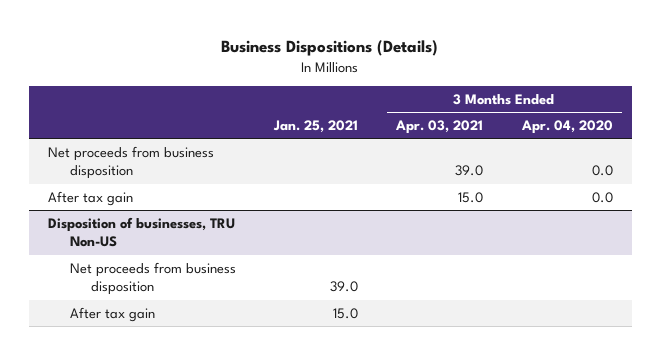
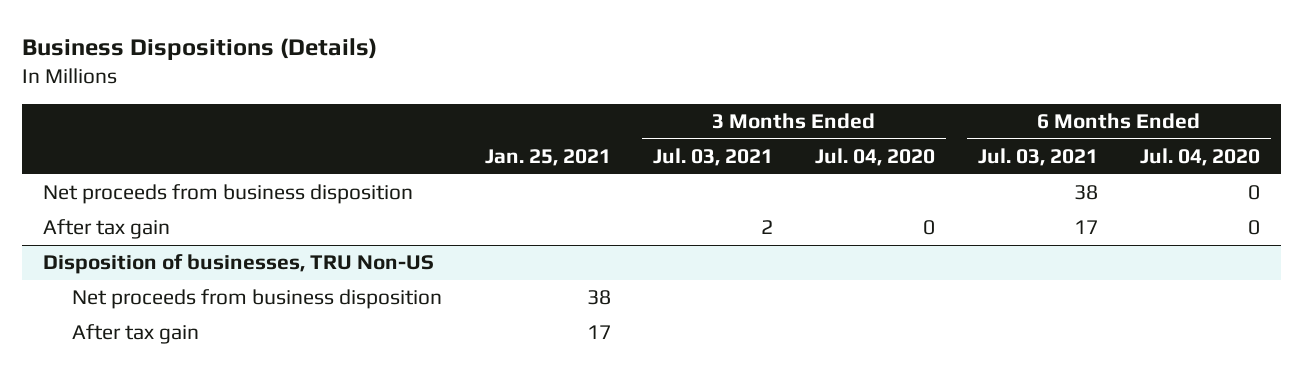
- | Jan. 25, 2021 | 3 Months Ended Apr. 03, 2021 | 3 Months Ended Apr. 04, 2020
+ | Jan. 25, 2021 | 3 Months Ended Jul. 03, 2021 | 3 Months Ended Jul. 04, 2020 | 6 Months Ended Jul. 03, 2021 | 6 Months Ended Jul. 04, 2020
@ Disposition of businesses, TRU Non-US
- Net proceeds from business disposition | 39.0 | |
- After tax gain | 15.0 | |
+ Net proceeds from business disposition | 38 | | | |
+ After tax gain | 17 | | | |

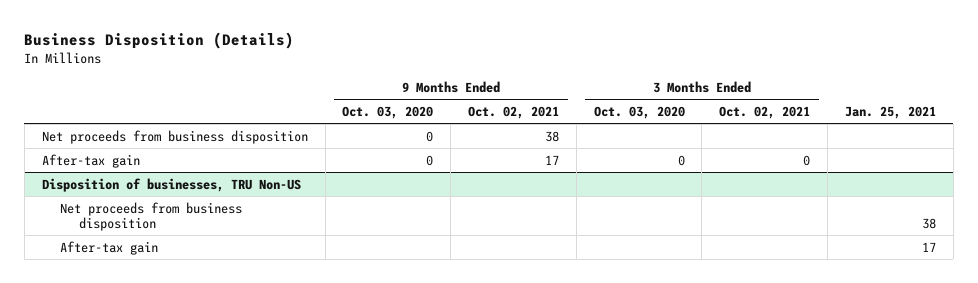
- Business Dispositions (Details)
+ Business Disposition (Details)
- | Jan. 25, 2021 | 3 Months Ended Jul. 03, 2021 | 3 Months Ended Jul. 04, 2020 | 6 Months Ended Jul. 03, 2021 | 6 Months Ended Jul. 04, 2020
+ | 9 Months Ended Oct. 03, 2020 | 9 Months Ended Oct. 02, 2021 | 3 Months Ended Oct. 03, 2020 | 3 Months Ended Oct. 02, 2021 | Jan. 25, 2021
- After tax gain | | 2 | 0 | 17 | 0
+ After-tax gain | 0 | 17 | 0 | 0 |
@ Disposition of businesses, TRU Non-US
- After tax gain | 17 | | | |
+ After-tax gain | | | | | 17

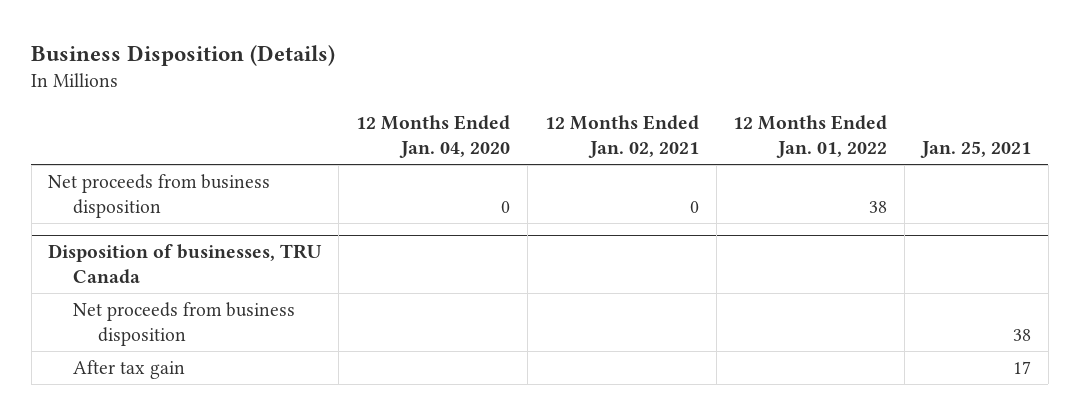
- | 9 Months Ended Oct. 03, 2020 | 9 Months Ended Oct. 02, 2021 | 3 Months Ended Oct. 03, 2020 | 3 Months Ended Oct. 02, 2021 | Jan. 25, 2021
+ | 12 Months Ended Jan. 04, 2020 | 12 Months Ended Jan. 02, 2021 | 12 Months Ended Jan. 01, 2022 | Jan. 25, 2021
- After-tax gain | 0 | 17 | 0 | 0 |
- Disposition of businesses, TRU Non-US
+ Disposition of businesses, TRU Canada
- After-tax gain | | | | | 17
+ After tax gain | | | | 17

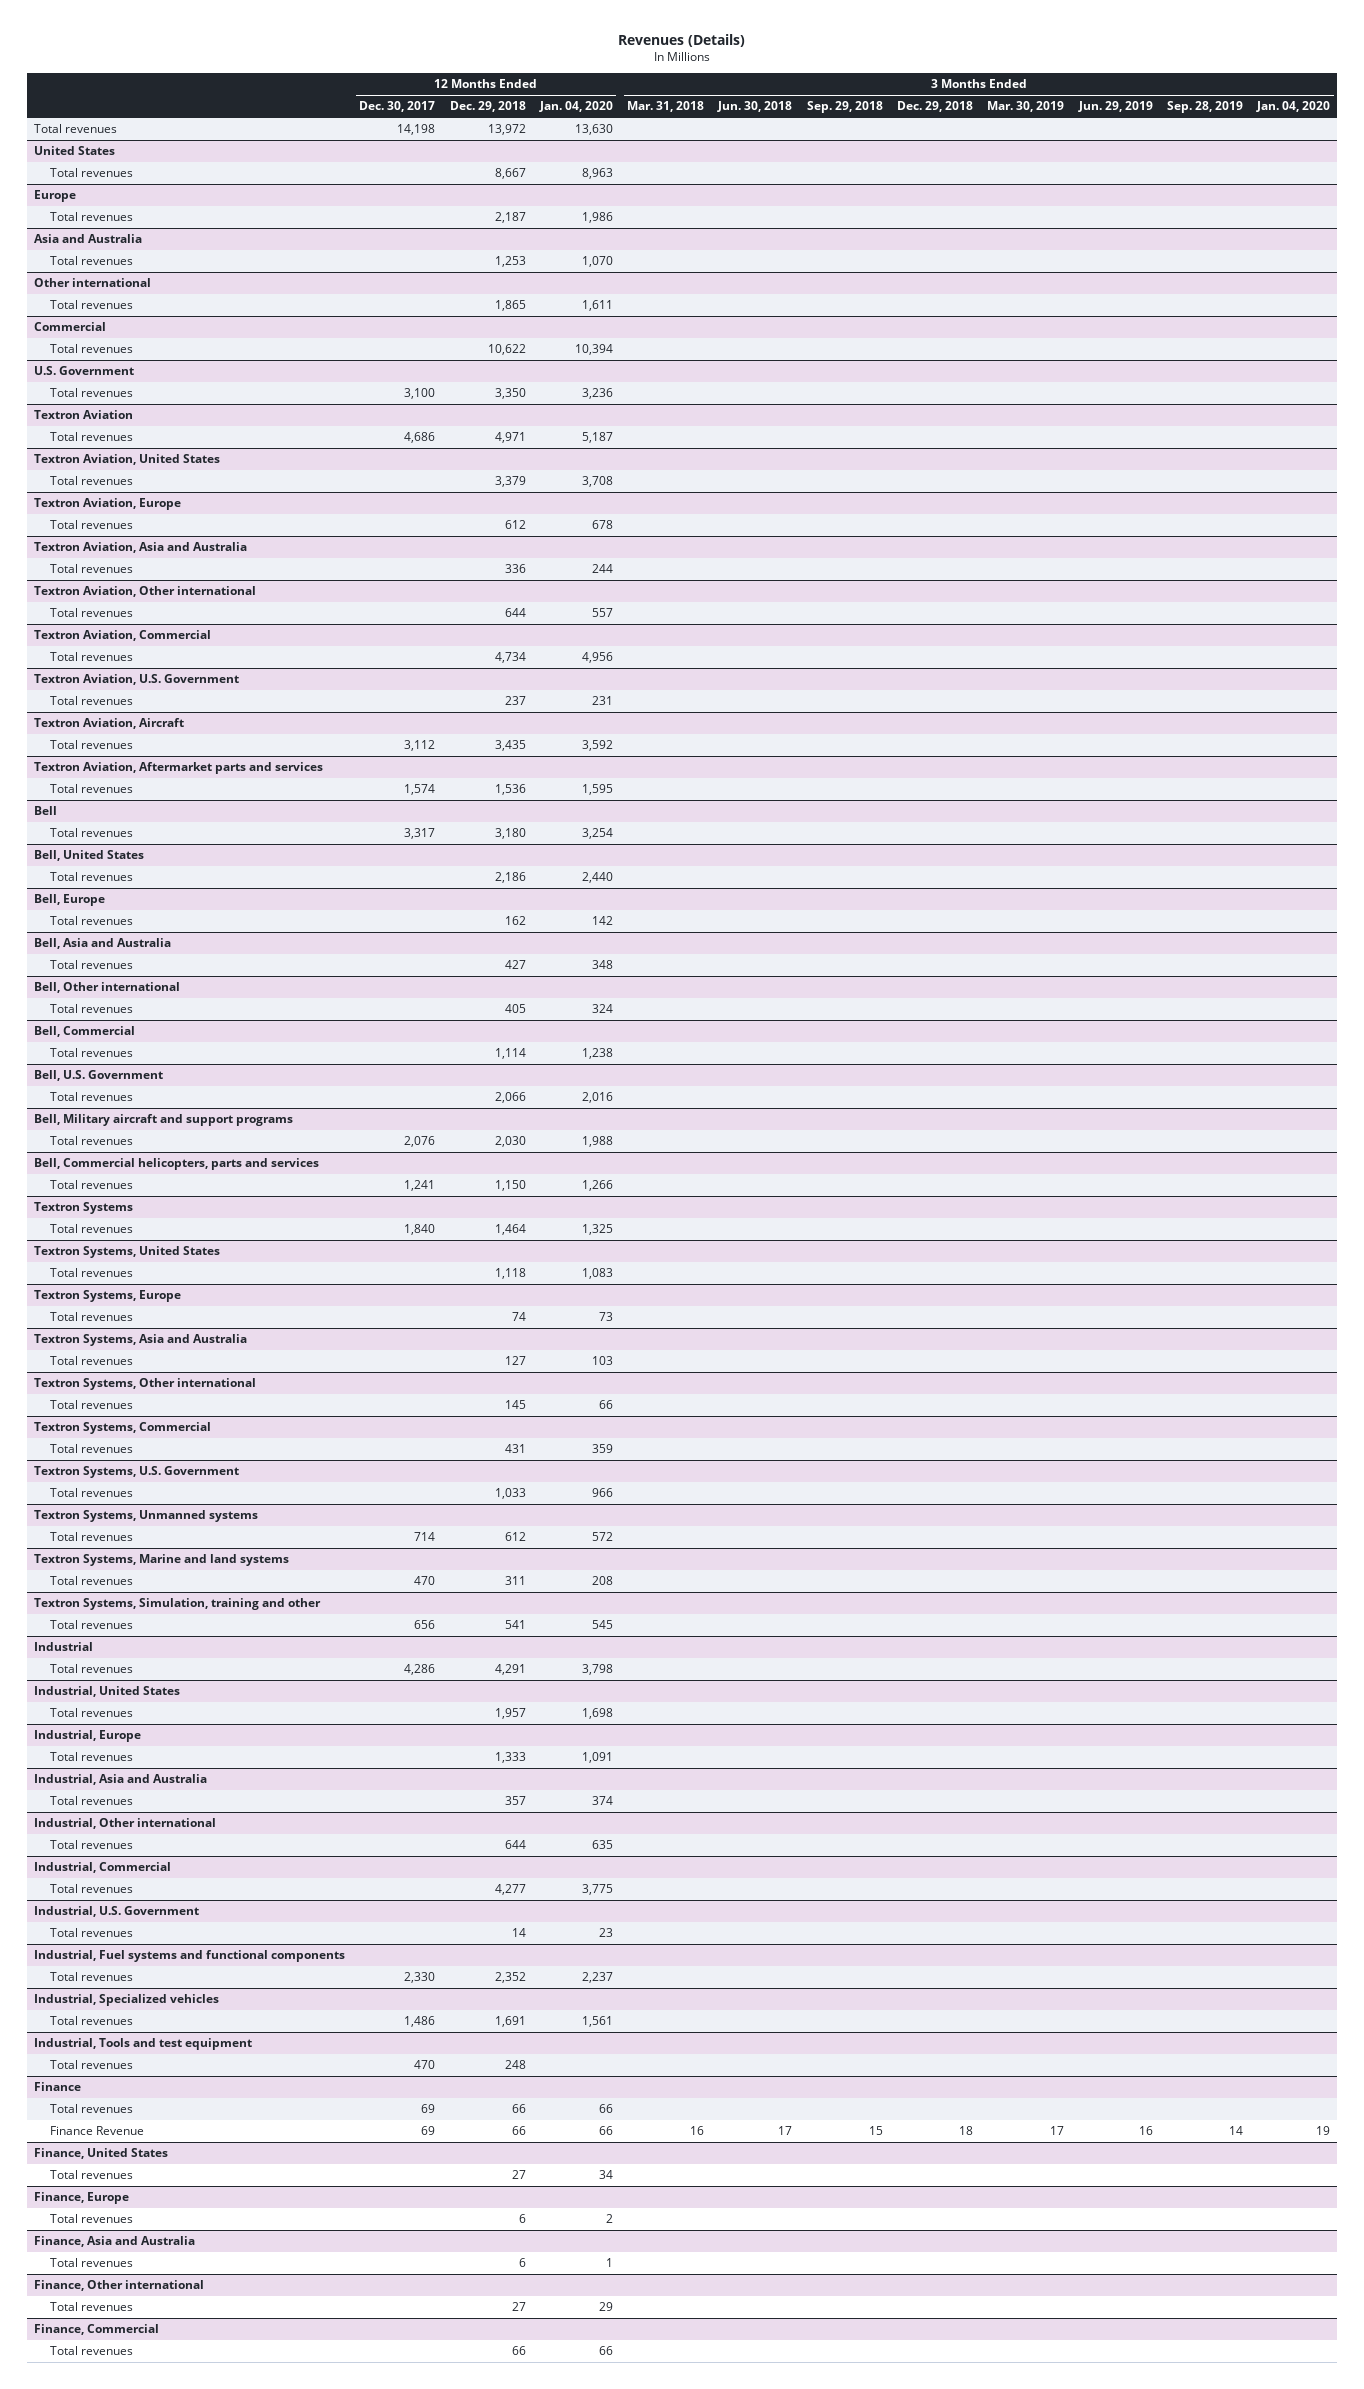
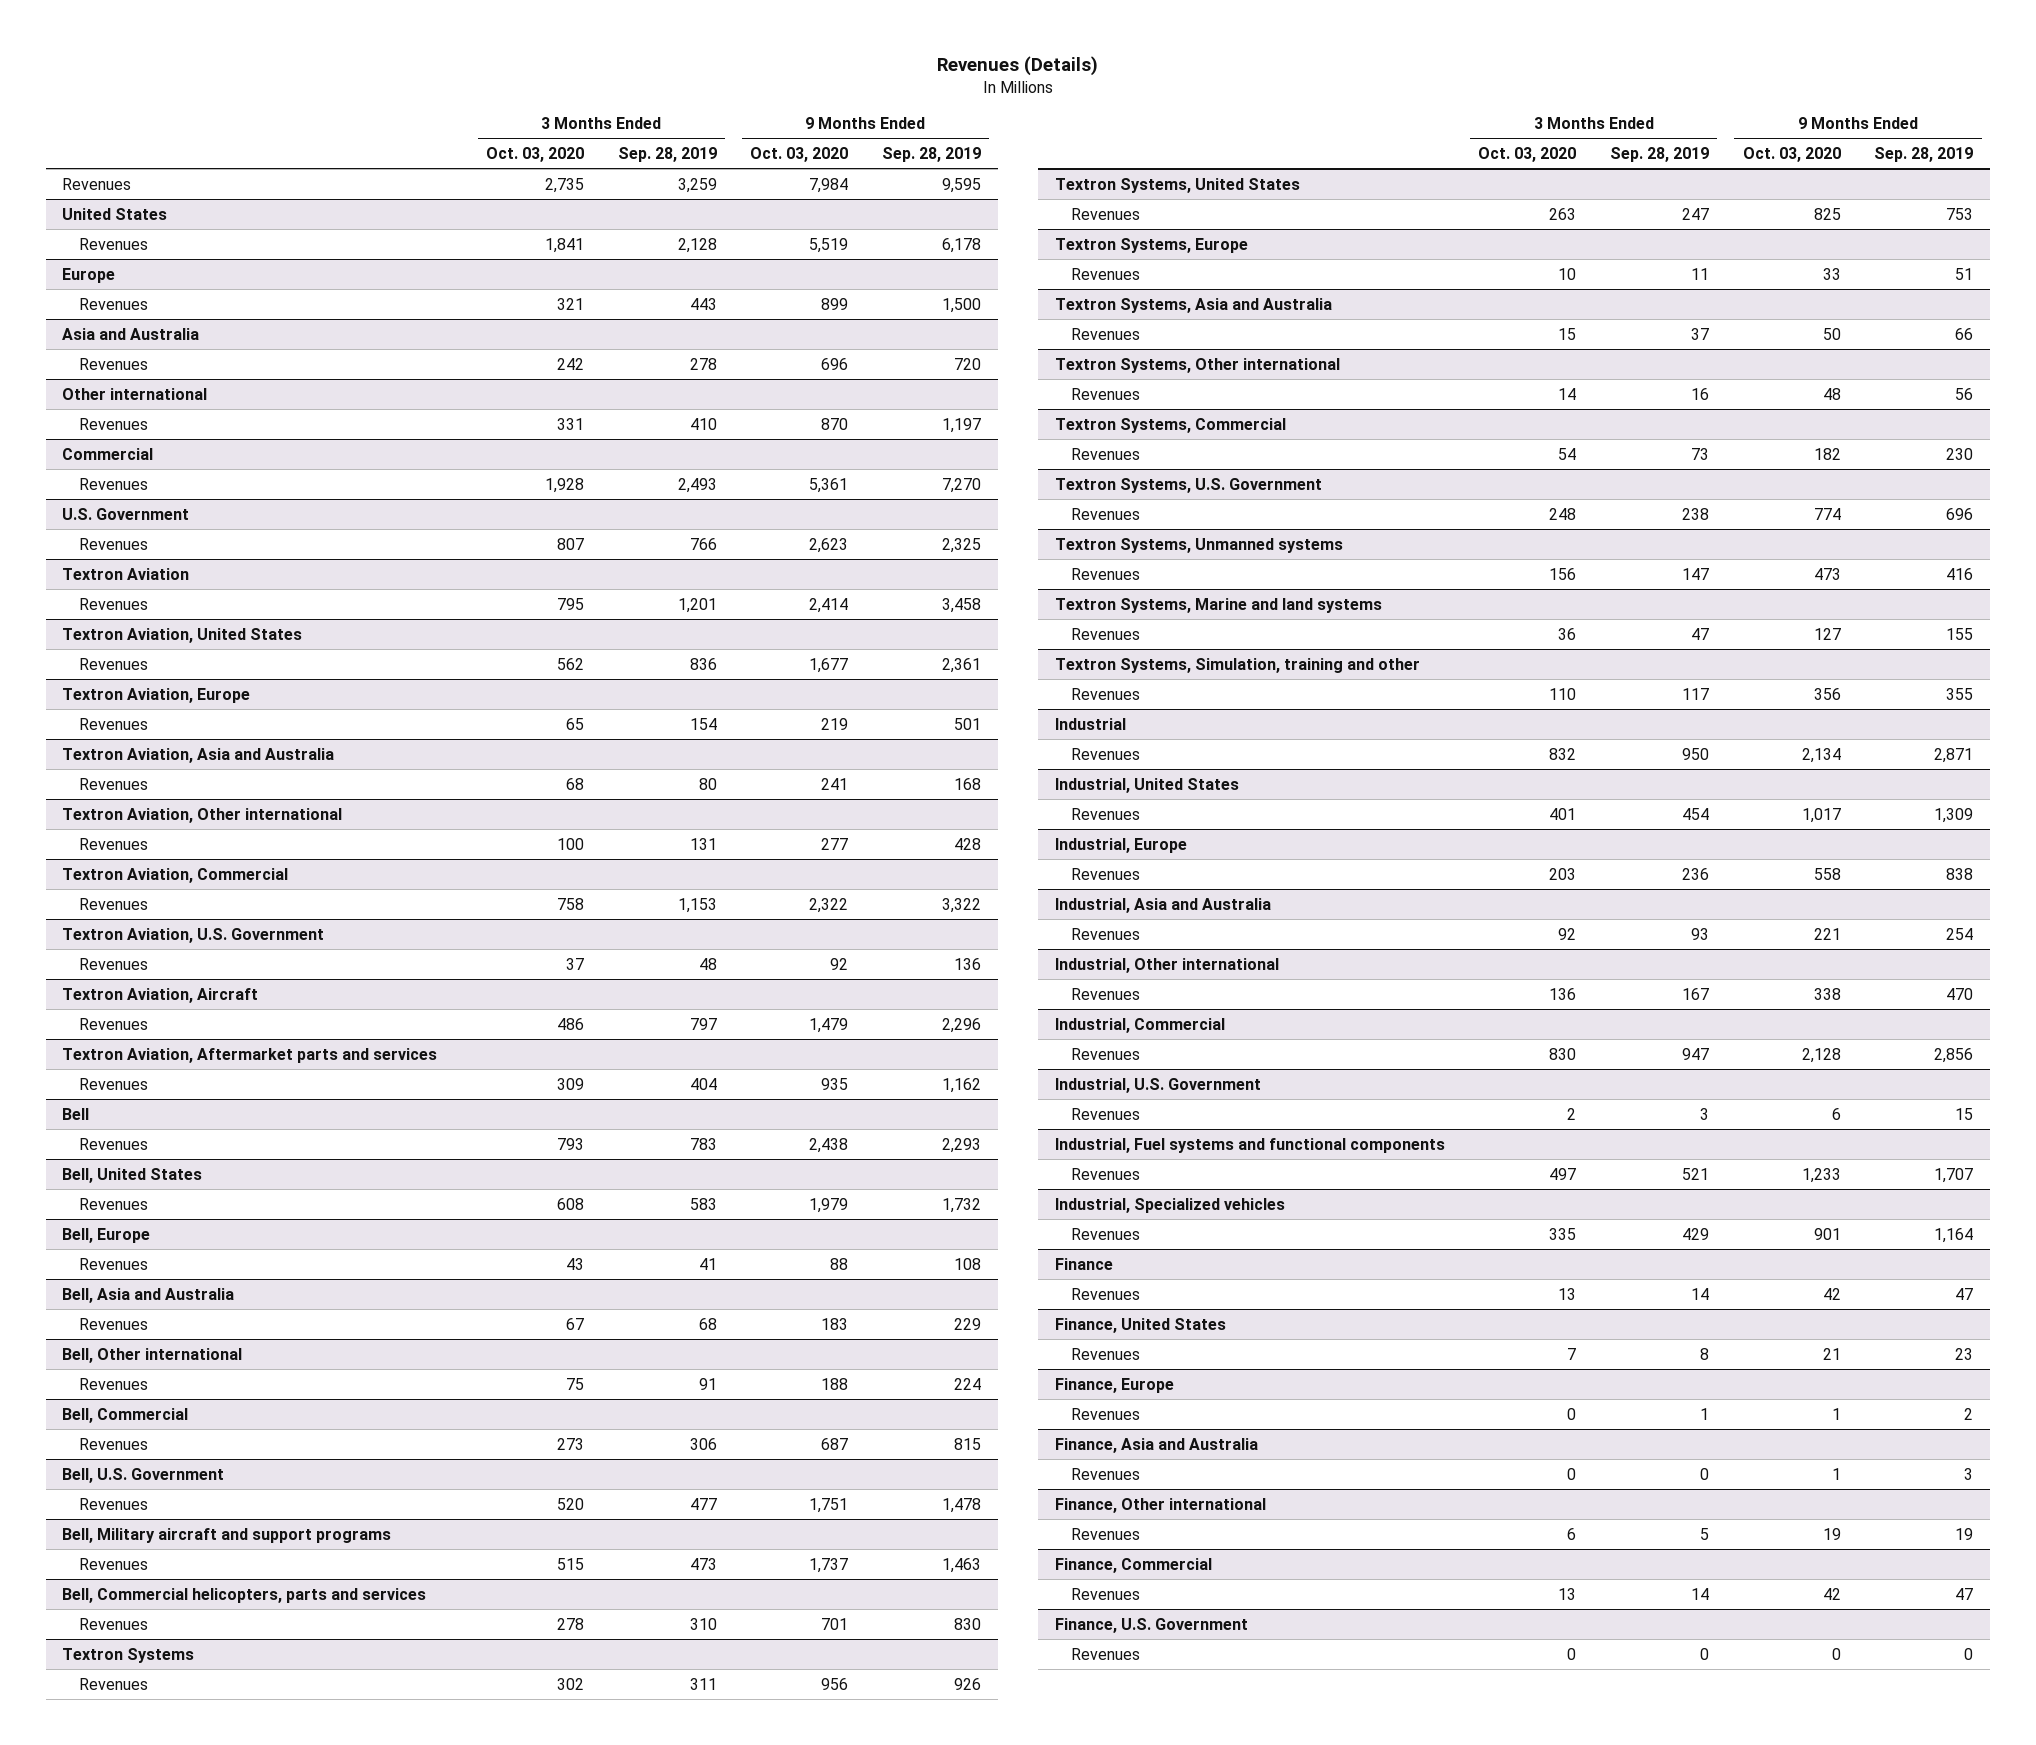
- | 12 Months Ended Dec. 30, 2017 | 12 Months Ended Dec. 29, 2018 | 12 Months Ended Jan. 04, 2020 | 3 Months Ended Mar. 31, 2018 | 3 Months Ended Jun. 30, 2018 | 3 Months Ended Sep. 29, 2018 | 3 Months Ended Dec. 29, 2018 | 3 Months Ended Mar. 30, 2019 | 3 Months Ended Jun. 29, 2019 | 3 Months Ended Sep. 28, 2019 | 3 Months Ended Jan. 04, 2020
+ | 3 Months Ended Oct. 03, 2020 | 3 Months Ended Sep. 28, 2019 | 9 Months Ended Oct. 03, 2020 | 9 Months Ended Sep. 28, 2019
- Total revenues | 14,198 | 13,972 | 13,630 | | | | | | | |
+ Revenues | 2,735 | 3,259 | 7,984 | 9,595
@ United States
- Total revenues | | 8,667 | 8,963 | | | | | | | |
+ Revenues | 1,841 | 2,128 | 5,519 | 6,178
@ Europe
- Total revenues | | 2,187 | 1,986 | | | | | | | |
+ Revenues | 321 | 443 | 899 | 1,500
@ Asia and Australia
- Total revenues | | 1,253 | 1,070 | | | | | | | |
+ Revenues | 242 | 278 | 696 | 720
@ Other international
- Total revenues | | 1,865 | 1,611 | | | | | | | |
+ Revenues | 331 | 410 | 870 | 1,197
@ Commercial
- Total revenues | | 10,622 | 10,394 | | | | | | | |
+ Revenues | 1,928 | 2,493 | 5,361 | 7,270
@ U.S. Government
- Total revenues | 3,100 | 3,350 | 3,236 | | | | | | | |
+ Revenues | 807 | 766 | 2,623 | 2,325
@ Textron Aviation
- Total revenues | 4,686 | 4,971 | 5,187 | | | | | | | |
+ Revenues | 795 | 1,201 | 2,414 | 3,458
@ Textron Aviation, United States
- Total revenues | | 3,379 | 3,708 | | | | | | | |
+ Revenues | 562 | 836 | 1,677 | 2,361
@ Textron Aviation, Europe
- Total revenues | | 612 | 678 | | | | | | | |
+ Revenues | 65 | 154 | 219 | 501
@ Textron Aviation, Asia and Australia
- Total revenues | | 336 | 244 | | | | | | | |
+ Revenues | 68 | 80 | 241 | 168
@ Textron Aviation, Other international
- Total revenues | | 644 | 557 | | | | | | | |
+ Revenues | 100 | 131 | 277 | 428
@ Textron Aviation, Commercial
- Total revenues | | 4,734 | 4,956 | | | | | | | |
+ Revenues | 758 | 1,153 | 2,322 | 3,322
@ Textron Aviation, U.S. Government
- Total revenues | | 237 | 231 | | | | | | | |
+ Revenues | 37 | 48 | 92 | 136
@ Textron Aviation, Aircraft
- Total revenues | 3,112 | 3,435 | 3,592 | | | | | | | |
+ Revenues | 486 | 797 | 1,479 | 2,296
@ Textron Aviation, Aftermarket parts and services
- Total revenues | 1,574 | 1,536 | 1,595 | | | | | | | |
+ Revenues | 309 | 404 | 935 | 1,162
@ Bell
- Total revenues | 3,317 | 3,180 | 3,254 | | | | | | | |
+ Revenues | 793 | 783 | 2,438 | 2,293
@ Bell, United States
- Total revenues | | 2,186 | 2,440 | | | | | | | |
+ Revenues | 608 | 583 | 1,979 | 1,732
@ Bell, Europe
- Total revenues | | 162 | 142 | | | | | | | |
+ Revenues | 43 | 41 | 88 | 108
@ Bell, Asia and Australia
- Total revenues | | 427 | 348 | | | | | | | |
+ Revenues | 67 | 68 | 183 | 229
@ Bell, Other international
- Total revenues | | 405 | 324 | | | | | | | |
+ Revenues | 75 | 91 | 188 | 224
@ Bell, Commercial
- Total revenues | | 1,114 | 1,238 | | | | | | | |
+ Revenues | 273 | 306 | 687 | 815
@ Bell, U.S. Government
- Total revenues | | 2,066 | 2,016 | | | | | | | |
+ Revenues | 520 | 477 | 1,751 | 1,478
@ Bell, Military aircraft and support programs
- Total revenues | 2,076 | 2,030 | 1,988 | | | | | | | |
+ Revenues | 515 | 473 | 1,737 | 1,463
@ Bell, Commercial helicopters, parts and services
- Total revenues | 1,241 | 1,150 | 1,266 | | | | | | | |
+ Revenues | 278 | 310 | 701 | 830
@ Textron Systems
- Total revenues | 1,840 | 1,464 | 1,325 | | | | | | | |
+ Revenues | 302 | 311 | 956 | 926
@ Textron Systems, United States
- Total revenues | | 1,118 | 1,083 | | | | | | | |
+ Revenues | 263 | 247 | 825 | 753
@ Textron Systems, Europe
- Total revenues | | 74 | 73 | | | | | | | |
+ Revenues | 10 | 11 | 33 | 51
@ Textron Systems, Asia and Australia
- Total revenues | | 127 | 103 | | | | | | | |
+ Revenues | 15 | 37 | 50 | 66
@ Textron Systems, Other international
- Total revenues | | 145 | 66 | | | | | | | |
+ Revenues | 14 | 16 | 48 | 56
@ Textron Systems, Commercial
- Total revenues | | 431 | 359 | | | | | | | |
+ Revenues | 54 | 73 | 182 | 230
@ Textron Systems, U.S. Government
- Total revenues | | 1,033 | 966 | | | | | | | |
+ Revenues | 248 | 238 | 774 | 696
@ Textron Systems, Unmanned systems
- Total revenues | 714 | 612 | 572 | | | | | | | |
+ Revenues | 156 | 147 | 473 | 416
@ Textron Systems, Marine and land systems
- Total revenues | 470 | 311 | 208 | | | | | | | |
+ Revenues | 36 | 47 | 127 | 155
@ Textron Systems, Simulation, training and other
- Total revenues | 656 | 541 | 545 | | | | | | | |
+ Revenues | 110 | 117 | 356 | 355
@ Industrial
- Total revenues | 4,286 | 4,291 | 3,798 | | | | | | | |
+ Revenues | 832 | 950 | 2,134 | 2,871
@ Industrial, United States
- Total revenues | | 1,957 | 1,698 | | | | | | | |
+ Revenues | 401 | 454 | 1,017 | 1,309
@ Industrial, Europe
- Total revenues | | 1,333 | 1,091 | | | | | | | |
+ Revenues | 203 | 236 | 558 | 838
@ Industrial, Asia and Australia
- Total revenues | | 357 | 374 | | | | | | | |
+ Revenues | 92 | 93 | 221 | 254
@ Industrial, Other international
- Total revenues | | 644 | 635 | | | | | | | |
+ Revenues | 136 | 167 | 338 | 470
@ Industrial, Commercial
- Total revenues | | 4,277 | 3,775 | | | | | | | |
+ Revenues | 830 | 947 | 2,128 | 2,856
@ Industrial, U.S. Government
- Total revenues | | 14 | 23 | | | | | | | |
+ Revenues | 2 | 3 | 6 | 15
@ Industrial, Fuel systems and functional components
- Total revenues | 2,330 | 2,352 | 2,237 | | | | | | | |
+ Revenues | 497 | 521 | 1,233 | 1,707
@ Industrial, Specialized vehicles
- Total revenues | 1,486 | 1,691 | 1,561 | | | | | | | |
- Industrial, Tools and test equipment
- Total revenues | 470 | 248 | | | | | | | | |
@ Industrial, Specialized vehicles
+ Revenues | 335 | 429 | 901 | 1,164
@ Finance
- Total revenues | 69 | 66 | 66 | | | | | | | |
- Finance Revenue | 69 | 66 | 66 | 16 | 17 | 15 | 18 | 17 | 16 | 14 | 19
+ Revenues | 13 | 14 | 42 | 47
@ Finance, United States
- Total revenues | | 27 | 34 | | | | | | | |
+ Revenues | 7 | 8 | 21 | 23
@ Finance, Europe
- Total revenues | | 6 | 2 | | | | | | | |
+ Revenues | 0 | 1 | 1 | 2
@ Finance, Asia and Australia
- Total revenues | | 6 | 1 | | | | | | | |
+ Revenues | 0 | 0 | 1 | 3
@ Finance, Other international
- Total revenues | | 27 | 29 | | | | | | | |
+ Revenues | 6 | 5 | 19 | 19
@ Finance, Commercial
- Total revenues | | 66 | 66 | | | | | | | |
+ Revenues | 13 | 14 | 42 | 47
+ Finance, U.S. Government
+ Revenues | 0 | 0 | 0 | 0

